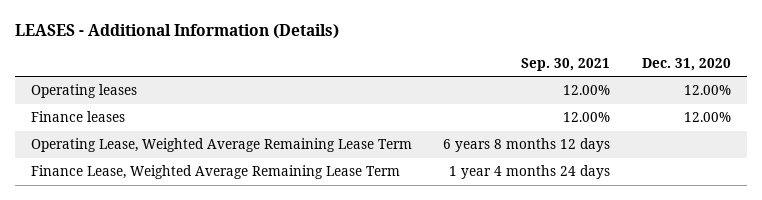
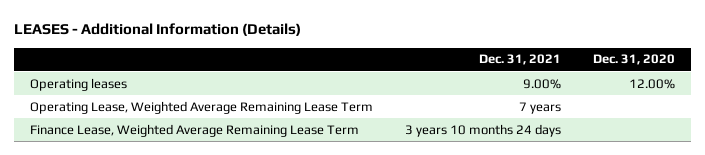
- | Sep. 30, 2021 | Dec. 31, 2020
+ | Dec. 31, 2021 | Dec. 31, 2020
- Finance leases | 12.00% | 12.00%

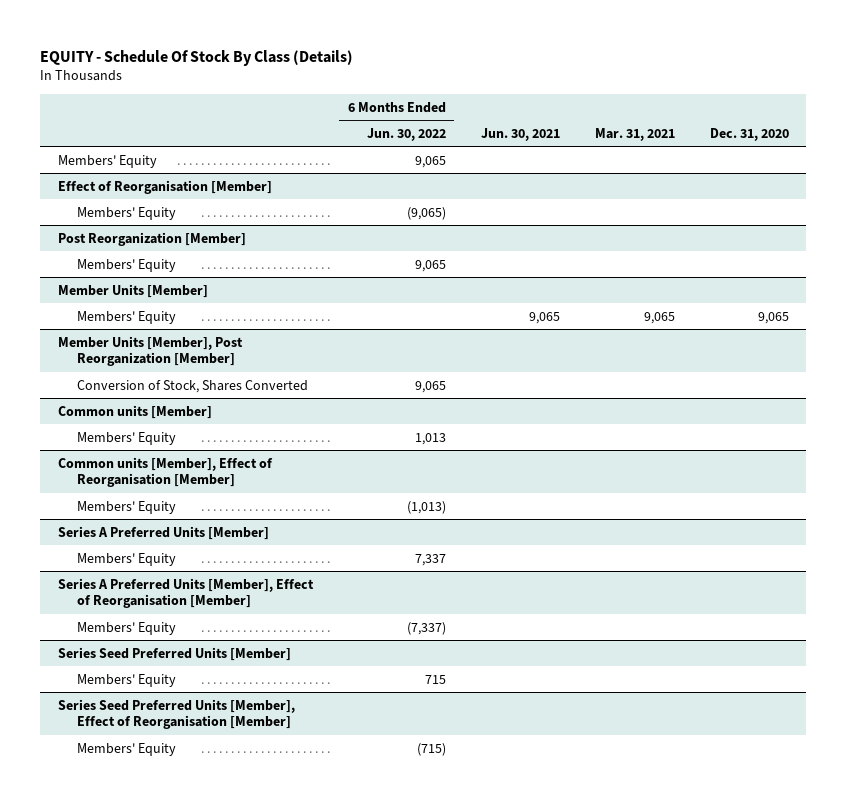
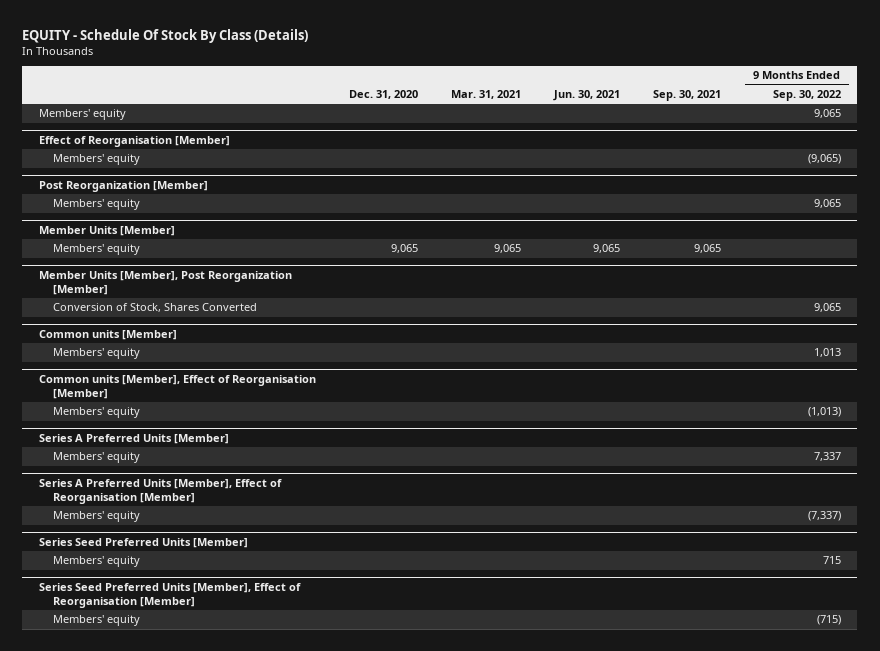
- | 6 Months Ended Jun. 30, 2022 | Jun. 30, 2021 | Mar. 31, 2021 | Dec. 31, 2020
+ | Dec. 31, 2020 | Mar. 31, 2021 | Jun. 30, 2021 | Sep. 30, 2021 | 9 Months Ended Sep. 30, 2022
- Members' Equity | 9,065 | | |
+ Members' equity | | | | | 9,065
@ Effect of Reorganisation [Member]
- Members' Equity | (9,065) | | |
+ Members' equity | | | | | (9,065)
@ Post Reorganization [Member]
- Members' Equity | 9,065 | | |
+ Members' equity | | | | | 9,065
@ Member Units [Member]
- Members' Equity | | 9,065 | 9,065 | 9,065
+ Members' equity | 9,065 | 9,065 | 9,065 | 9,065 |
@ Common units [Member]
- Members' Equity | 1,013 | | |
+ Members' equity | | | | | 1,013
@ Common units [Member], Effect of Reorganisation [Member]
- Members' Equity | (1,013) | | |
+ Members' equity | | | | | (1,013)
@ Series A Preferred Units [Member]
- Members' Equity | 7,337 | | |
+ Members' equity | | | | | 7,337
@ Series A Preferred Units [Member], Effect of Reorganisation [Member]
- Members' Equity | (7,337) | | |
+ Members' equity | | | | | (7,337)
@ Series Seed Preferred Units [Member]
- Members' Equity | 715 | | |
+ Members' equity | | | | | 715
@ Series Seed Preferred Units [Member], Effect of Reorganisation [Member]
- Members' Equity | (715) | | |
+ Members' equity | | | | | (715)

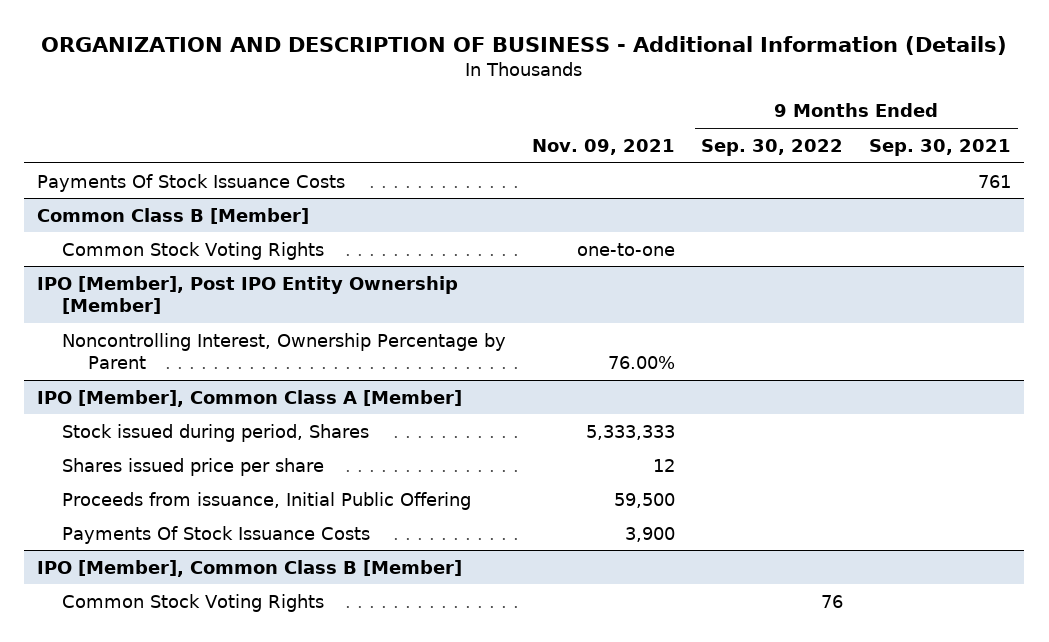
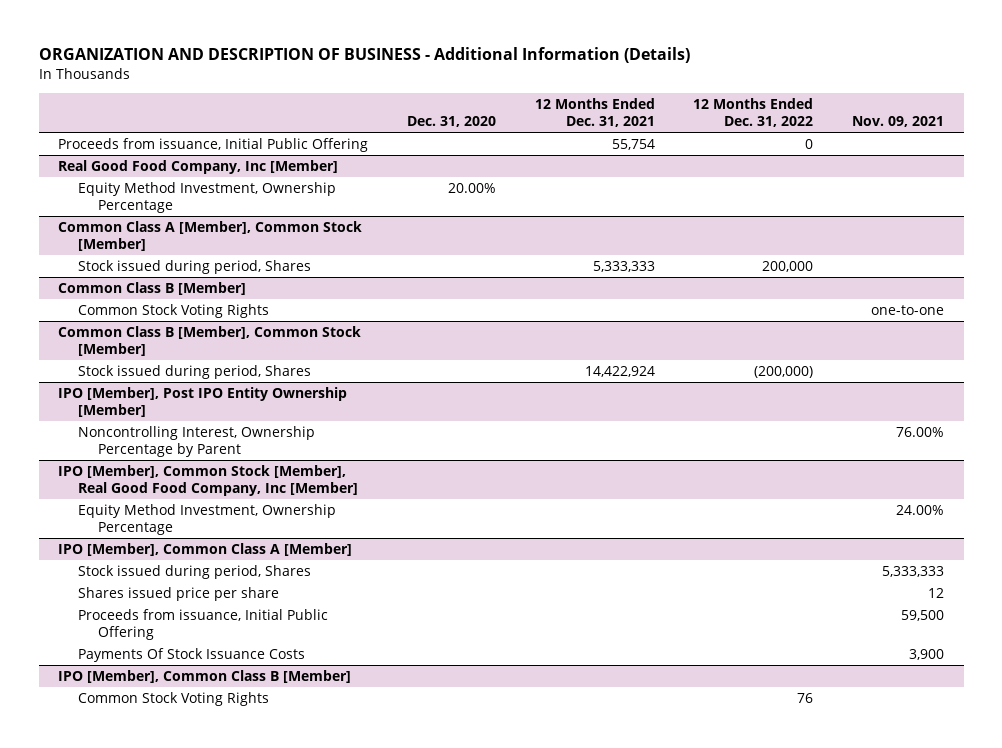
- | Nov. 09, 2021 | 9 Months Ended Sep. 30, 2022 | 9 Months Ended Sep. 30, 2021
+ | Dec. 31, 2020 | 12 Months Ended Dec. 31, 2021 | 12 Months Ended Dec. 31, 2022 | Nov. 09, 2021
- Payments Of Stock Issuance Costs | | | 761
+ Proceeds from issuance, Initial Public Offering | | 55,754 | 0 |
+ Real Good Food Company, Inc [Member]
+ Equity Method Investment, Ownership Percentage | 20.00% | | |
+ Common Class A [Member], Common Stock [Member]
+ Stock issued during period, Shares | | 5,333,333 | 200,000 |
+ Common Class B [Member], Common Stock [Member]
+ Stock issued during period, Shares | | 14,422,924 | (200,000) |
+ IPO [Member], Common Stock [Member], Real Good Food Company, Inc [Member]
+ Equity Method Investment, Ownership Percentage | | | | 24.00%

